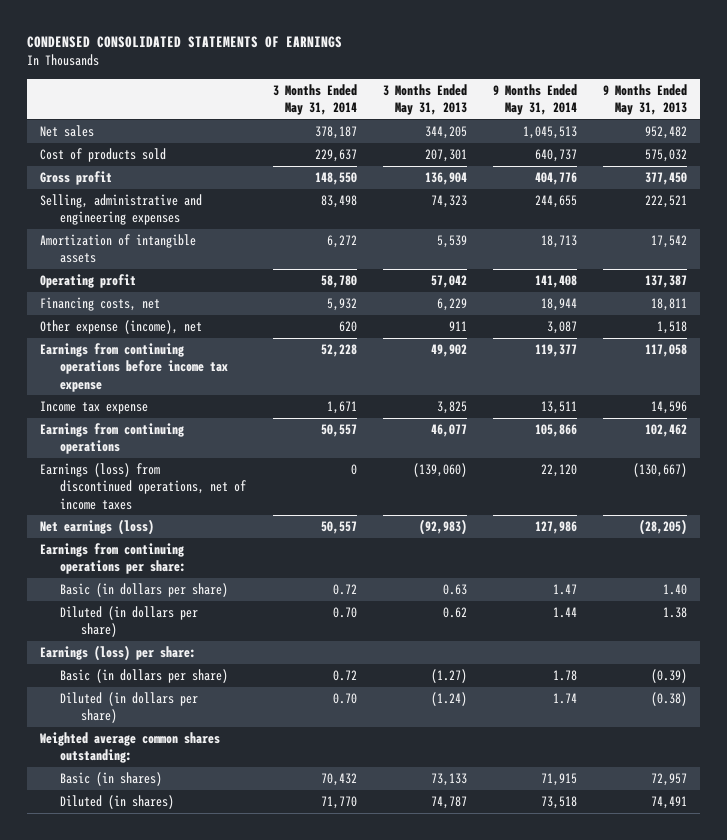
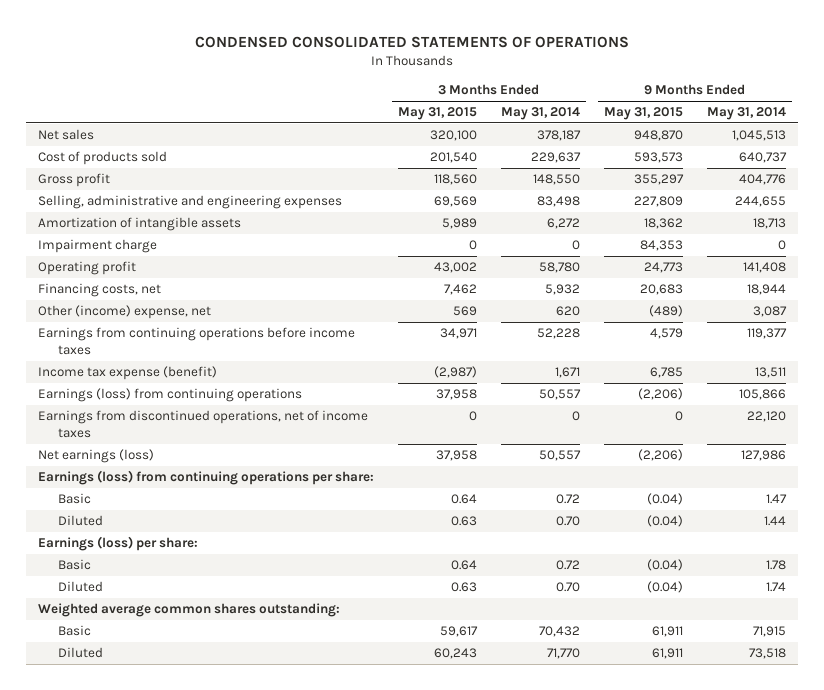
- CONDENSED CONSOLIDATED STATEMENTS OF EARNINGS
+ CONDENSED CONSOLIDATED STATEMENTS OF OPERATIONS
- | 3 Months Ended May 31, 2014 | 3 Months Ended May 31, 2013 | 9 Months Ended May 31, 2014 | 9 Months Ended May 31, 2013
+ | 3 Months Ended May 31, 2015 | 3 Months Ended May 31, 2014 | 9 Months Ended May 31, 2015 | 9 Months Ended May 31, 2014
+ Impairment charge | 0 | 0 | 84,353 | 0
- Other expense (income), net | 620 | 911 | 3,087 | 1,518
- Earnings from continuing operations before income tax expense | 52,228 | 49,902 | 119,377 | 117,058
- Income tax expense | 1,671 | 3,825 | 13,511 | 14,596
- Earnings from continuing operations | 50,557 | 46,077 | 105,866 | 102,462
- Earnings (loss) from discontinued operations, net of income taxes | 0 | (139,060) | 22,120 | (130,667)
+ Other (income) expense, net | 569 | 620 | (489) | 3,087
+ Earnings from continuing operations before income taxes | 34,971 | 52,228 | 4,579 | 119,377
+ Income tax expense (benefit) | (2,987) | 1,671 | 6,785 | 13,511
+ Earnings (loss) from continuing operations | 37,958 | 50,557 | (2,206) | 105,866
+ Earnings from discontinued operations, net of income taxes | 0 | 0 | 0 | 22,120
- Earnings from continuing operations per share:
- Basic (in dollars per share) | 0.72 | 0.63 | 1.47 | 1.40
- Diluted (in dollars per share) | 0.70 | 0.62 | 1.44 | 1.38
+ Earnings (loss) from continuing operations per share:
+ Basic | 0.64 | 0.72 | (0.04) | 1.47
+ Diluted | 0.63 | 0.70 | (0.04) | 1.44
- Basic (in dollars per share) | 0.72 | (1.27) | 1.78 | (0.39)
- Diluted (in dollars per share) | 0.70 | (1.24) | 1.74 | (0.38)
+ Basic | 0.64 | 0.72 | (0.04) | 1.78
+ Diluted | 0.63 | 0.70 | (0.04) | 1.74
- Basic (in shares) | 70,432 | 73,133 | 71,915 | 72,957
- Diluted (in shares) | 71,770 | 74,787 | 73,518 | 74,491
+ Basic | 59,617 | 70,432 | 61,911 | 71,915
+ Diluted | 60,243 | 71,770 | 61,911 | 73,518

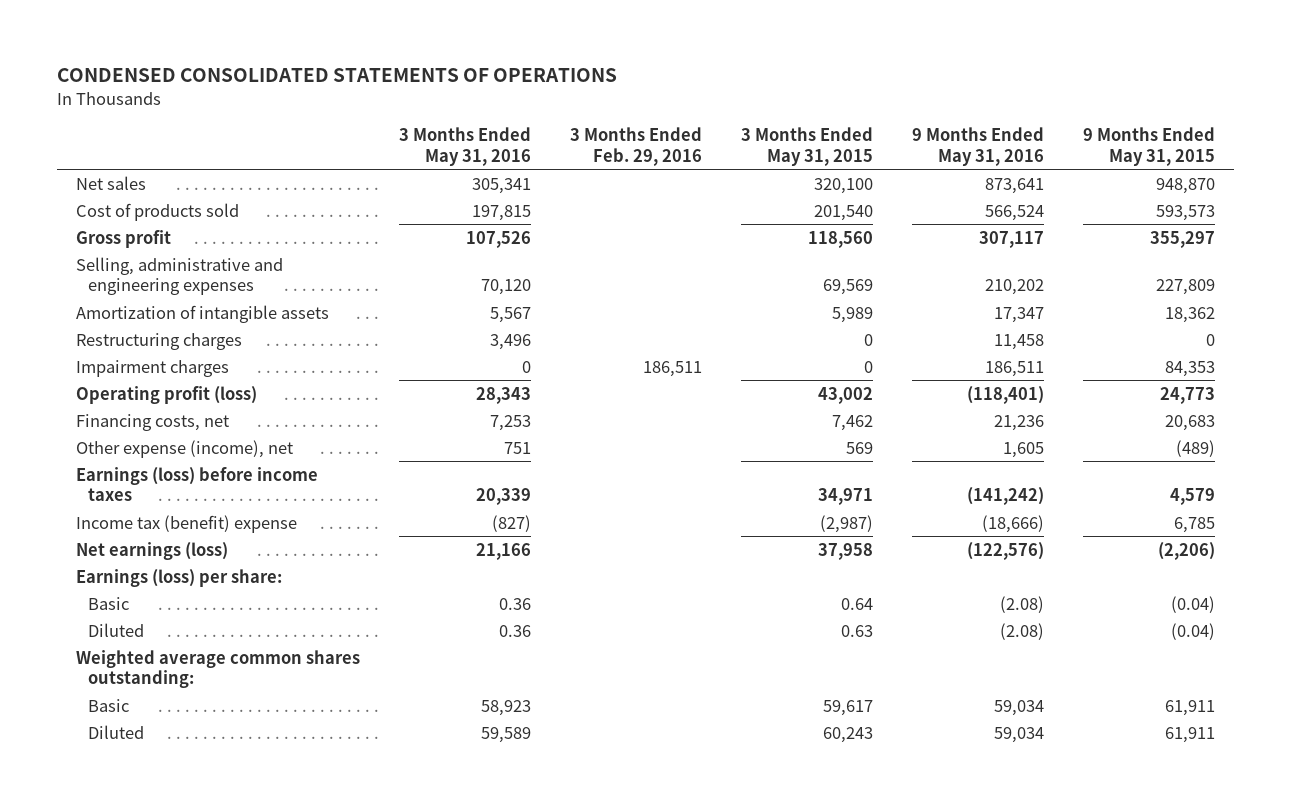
- | 3 Months Ended May 31, 2015 | 3 Months Ended May 31, 2014 | 9 Months Ended May 31, 2015 | 9 Months Ended May 31, 2014
+ | 3 Months Ended May 31, 2016 | 3 Months Ended Feb. 29, 2016 | 3 Months Ended May 31, 2015 | 9 Months Ended May 31, 2016 | 9 Months Ended May 31, 2015
- Impairment charge | 0 | 0 | 84,353 | 0
- Operating profit | 43,002 | 58,780 | 24,773 | 141,408
+ Restructuring charges | 3,496 | | 0 | 11,458 | 0
+ Impairment charges | 0 | 186,511 | 0 | 186,511 | 84,353
+ Operating profit (loss) | 28,343 | | 43,002 | (118,401) | 24,773
- Other (income) expense, net | 569 | 620 | (489) | 3,087
- Earnings from continuing operations before income taxes | 34,971 | 52,228 | 4,579 | 119,377
- Income tax expense (benefit) | (2,987) | 1,671 | 6,785 | 13,511
- Earnings (loss) from continuing operations | 37,958 | 50,557 | (2,206) | 105,866
- Earnings from discontinued operations, net of income taxes | 0 | 0 | 0 | 22,120
+ Other expense (income), net | 751 | | 569 | 1,605 | (489)
+ Earnings (loss) before income taxes | 20,339 | | 34,971 | (141,242) | 4,579
+ Income tax (benefit) expense | (827) | | (2,987) | (18,666) | 6,785
- Earnings (loss) from continuing operations per share:
- Basic | 0.64 | 0.72 | (0.04) | 1.47
- Diluted | 0.63 | 0.70 | (0.04) | 1.44

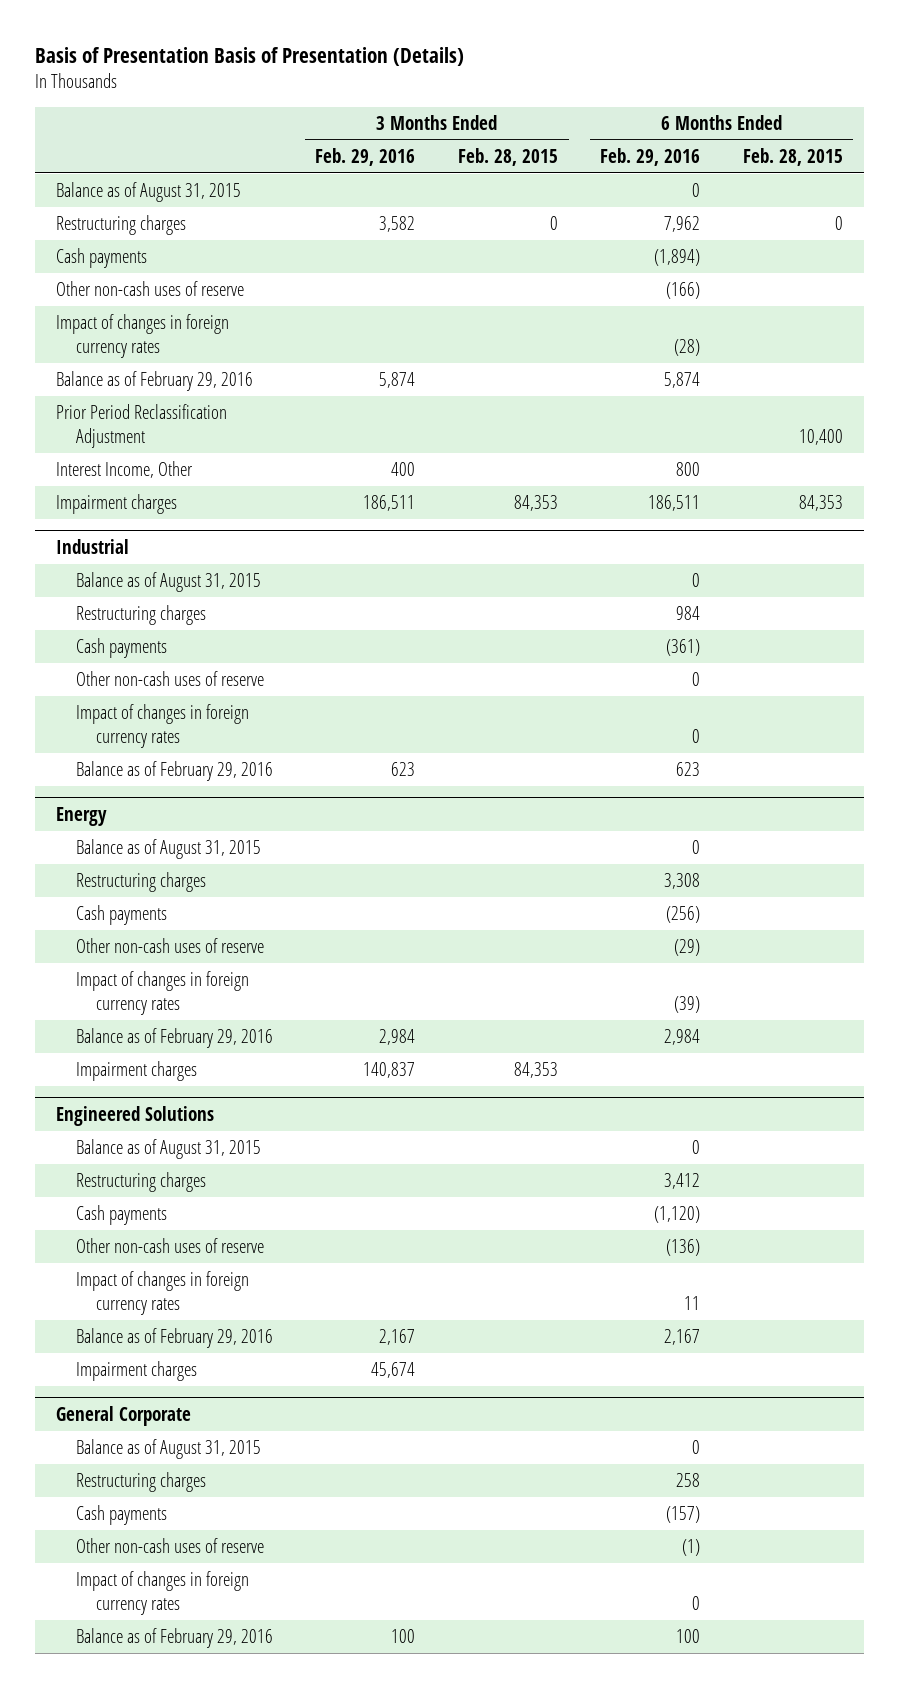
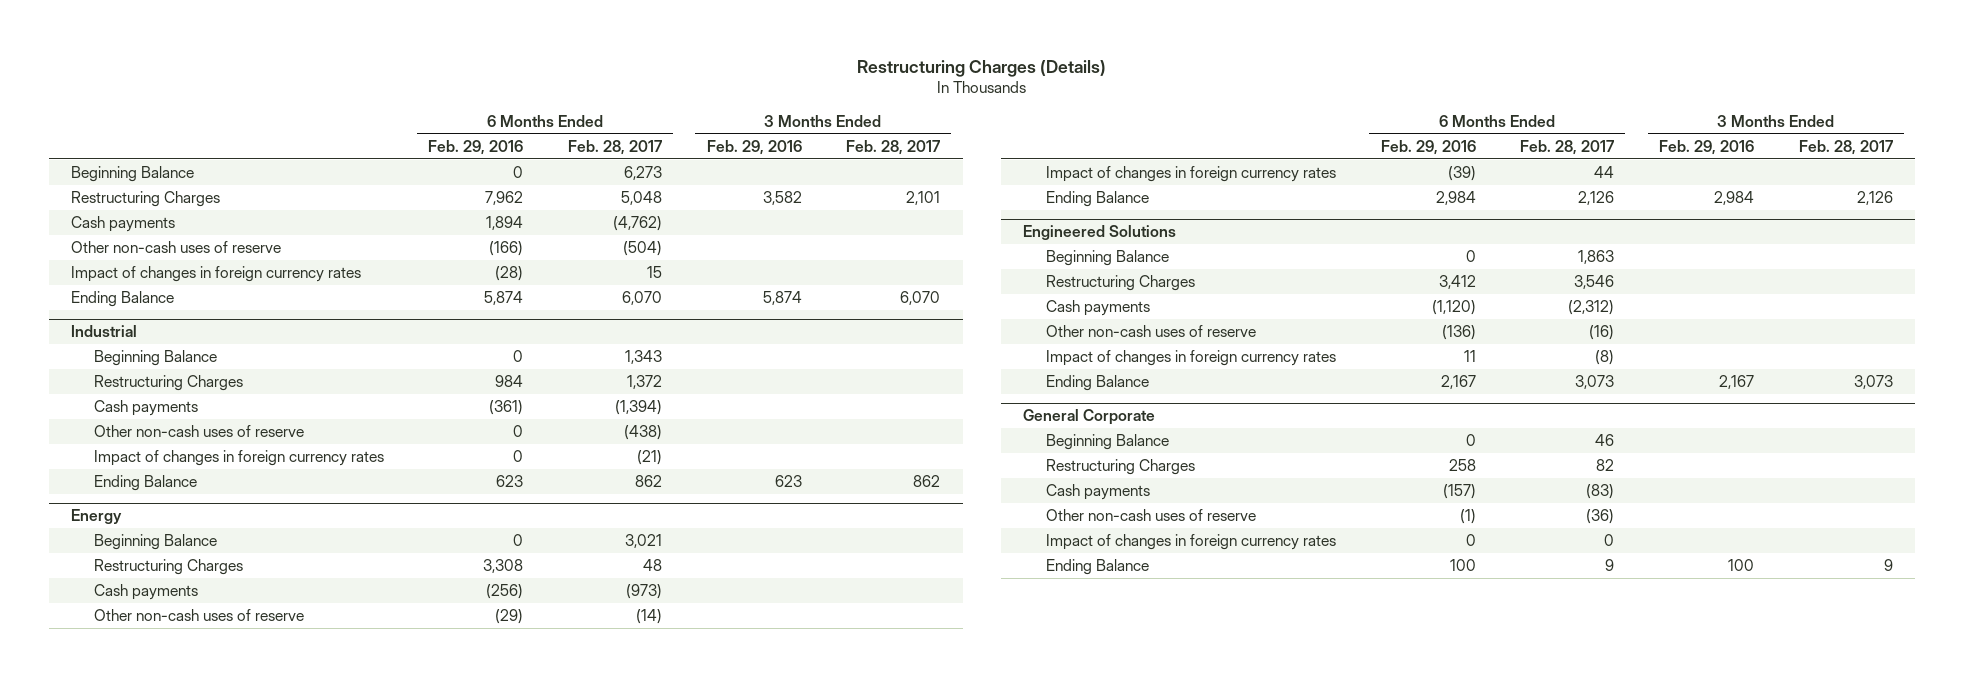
- Basis of Presentation Basis of Presentation (Details)
+ Restructuring Charges (Details)
- | 3 Months Ended Feb. 29, 2016 | 3 Months Ended Feb. 28, 2015 | 6 Months Ended Feb. 29, 2016 | 6 Months Ended Feb. 28, 2015
+ | 6 Months Ended Feb. 29, 2016 | 6 Months Ended Feb. 28, 2017 | 3 Months Ended Feb. 29, 2016 | 3 Months Ended Feb. 28, 2017
- Balance as of August 31, 2015 | | | 0 |
- Restructuring charges | 3,582 | 0 | 7,962 | 0
- Cash payments | | | (1,894) |
+ Beginning Balance | 0 | 6,273 | |
+ Restructuring Charges | 7,962 | 5,048 | 3,582 | 2,101
+ Cash payments | 1,894 | (4,762) | |
- Balance as of February 29, 2016 | 5,874 | | 5,874 |
- Prior Period Reclassification Adjustment | | | | 10,400
- Interest Income, Other | 400 | | 800 |
- Impairment charges | 186,511 | 84,353 | 186,511 | 84,353
+ Ending Balance | 5,874 | 6,070 | 5,874 | 6,070
@ Industrial
- Balance as of August 31, 2015 | | | 0 |
- Restructuring charges | | | 984 |
+ Beginning Balance | 0 | 1,343 | |
+ Restructuring Charges | 984 | 1,372 | |
- Balance as of February 29, 2016 | 623 | | 623 |
+ Ending Balance | 623 | 862 | 623 | 862
@ Energy
- Balance as of August 31, 2015 | | | 0 |
- Restructuring charges | | | 3,308 |
+ Beginning Balance | 0 | 3,021 | |
+ Restructuring Charges | 3,308 | 48 | |
- Balance as of February 29, 2016 | 2,984 | | 2,984 |
- Impairment charges | 140,837 | 84,353 | |
+ Ending Balance | 2,984 | 2,126 | 2,984 | 2,126
@ Engineered Solutions
- Balance as of August 31, 2015 | | | 0 |
- Restructuring charges | | | 3,412 |
+ Beginning Balance | 0 | 1,863 | |
+ Restructuring Charges | 3,412 | 3,546 | |
- Balance as of February 29, 2016 | 2,167 | | 2,167 |
- Impairment charges | 45,674 | | |
+ Ending Balance | 2,167 | 3,073 | 2,167 | 3,073
@ General Corporate
- Balance as of August 31, 2015 | | | 0 |
- Restructuring charges | | | 258 |
+ Beginning Balance | 0 | 46 | |
+ Restructuring Charges | 258 | 82 | |
- Balance as of February 29, 2016 | 100 | | 100 |
+ Ending Balance | 100 | 9 | 100 | 9

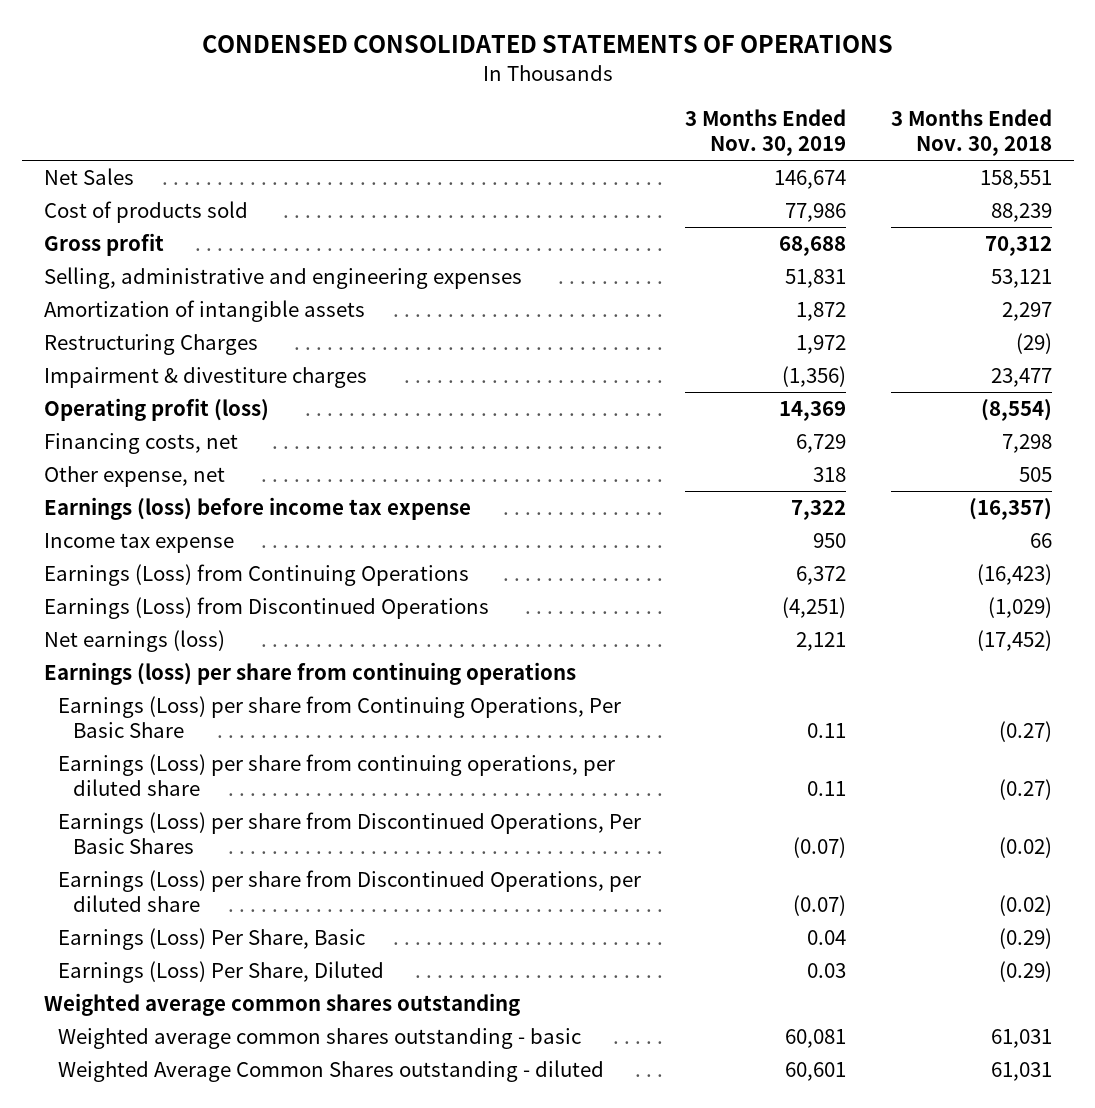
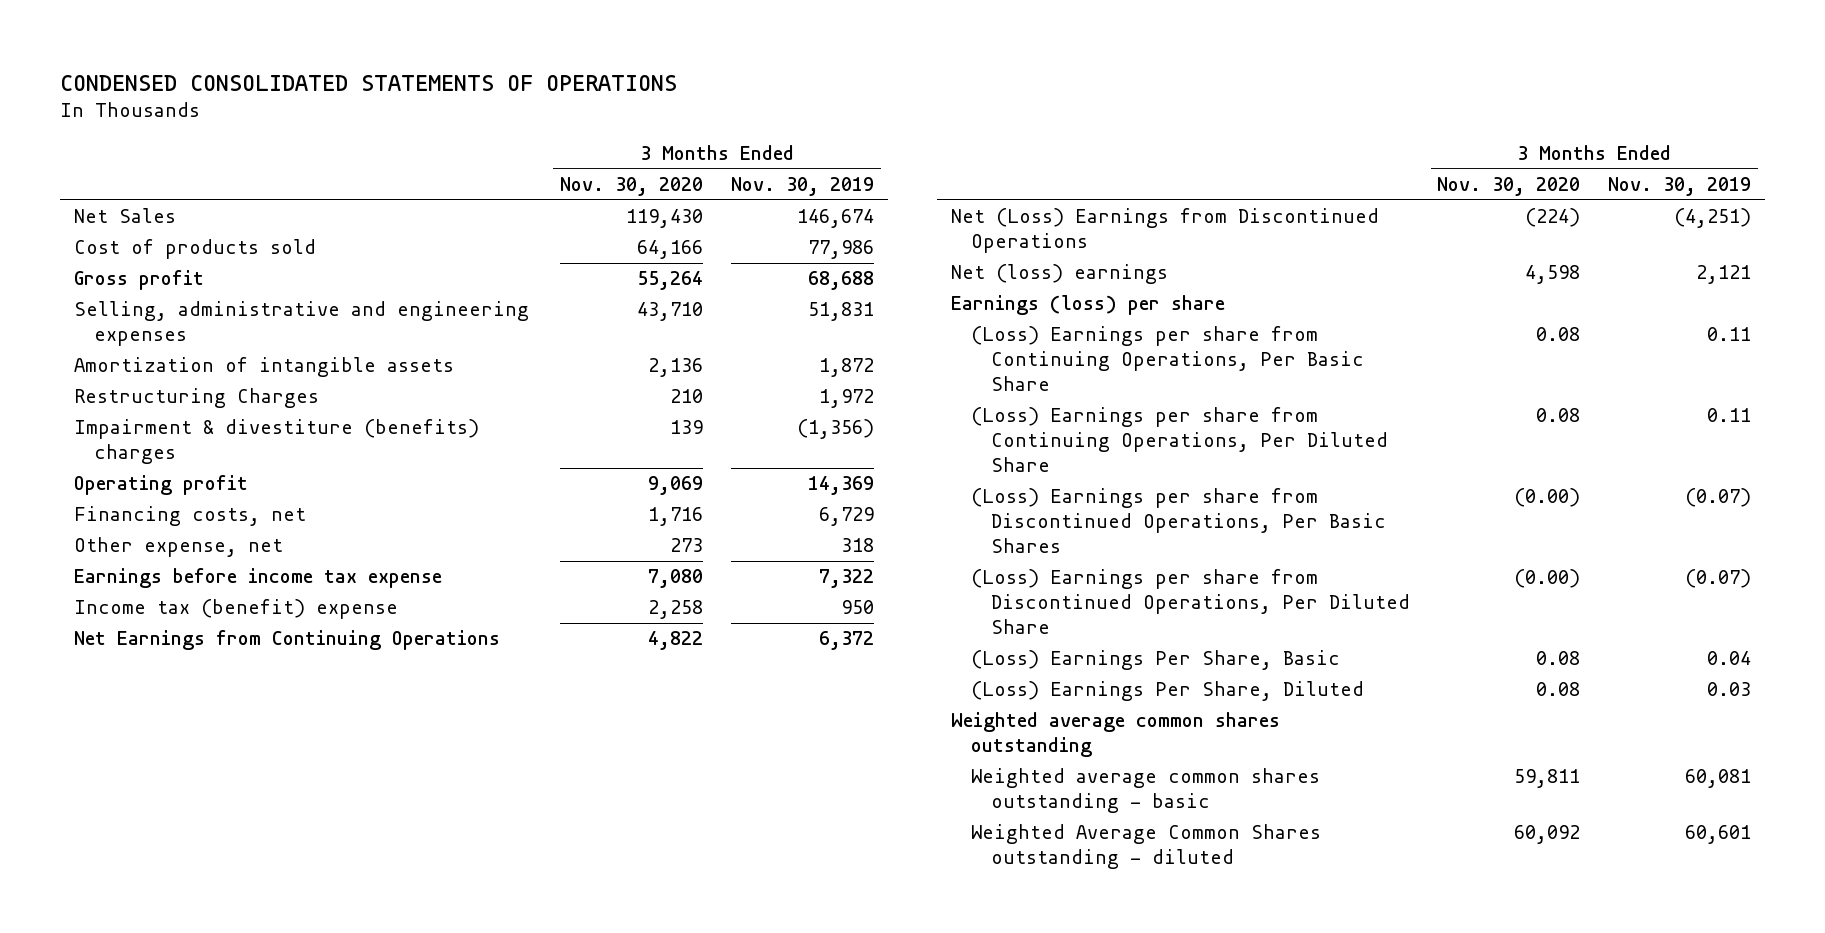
- | 3 Months Ended Nov. 30, 2019 | 3 Months Ended Nov. 30, 2018
+ | 3 Months Ended Nov. 30, 2020 | 3 Months Ended Nov. 30, 2019
- Impairment & divestiture charges | (1,356) | 23,477
- Operating profit (loss) | 14,369 | (8,554)
+ Impairment & divestiture (benefits) charges | 139 | (1,356)
+ Operating profit | 9,069 | 14,369
- Earnings (loss) before income tax expense | 7,322 | (16,357)
- Income tax expense | 950 | 66
- Earnings (Loss) from Continuing Operations | 6,372 | (16,423)
- Earnings (Loss) from Discontinued Operations | (4,251) | (1,029)
- Net earnings (loss) | 2,121 | (17,452)
- Earnings (loss) per share from continuing operations
- Earnings (Loss) per share from Continuing Operations, Per Basic Share | 0.11 | (0.27)
- Earnings (Loss) per share from continuing operations, per diluted share | 0.11 | (0.27)
- Earnings (Loss) per share from Discontinued Operations, Per Basic Shares | (0.07) | (0.02)
- Earnings (Loss) per share from Discontinued Operations, per diluted share | (0.07) | (0.02)
- Earnings (Loss) Per Share, Basic | 0.04 | (0.29)
- Earnings (Loss) Per Share, Diluted | 0.03 | (0.29)
+ Earnings before income tax expense | 7,080 | 7,322
+ Income tax (benefit) expense | 2,258 | 950
+ Net Earnings from Continuing Operations | 4,822 | 6,372
+ Net (Loss) Earnings from Discontinued Operations | (224) | (4,251)
+ Net (loss) earnings | 4,598 | 2,121
+ Earnings (loss) per share
+ (Loss) Earnings per share from Continuing Operations, Per Basic Share | 0.08 | 0.11
+ (Loss) Earnings per share from Continuing Operations, Per Diluted Share | 0.08 | 0.11
+ (Loss) Earnings per share from Discontinued Operations, Per Basic Shares | (0.00) | (0.07)
+ (Loss) Earnings per share from Discontinued Operations, Per Diluted Share | (0.00) | (0.07)
+ (Loss) Earnings Per Share, Basic | 0.08 | 0.04
+ (Loss) Earnings Per Share, Diluted | 0.08 | 0.03

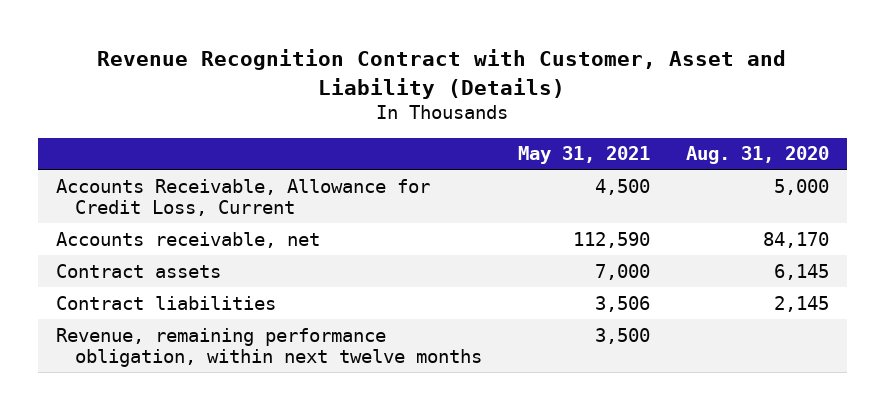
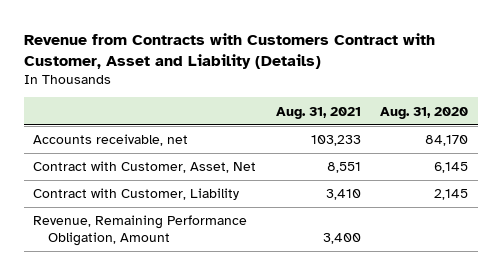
- Revenue Recognition Contract with Customer, Asset and Liability (Details)
+ Revenue from Contracts with Customers Contract with Customer, Asset and Liability (Details)
- | May 31, 2021 | Aug. 31, 2020
+ | Aug. 31, 2021 | Aug. 31, 2020
- Accounts Receivable, Allowance for Credit Loss, Current | 4,500 | 5,000
- Contract assets | 7,000 | 6,145
- Contract liabilities | 3,506 | 2,145
- Revenue, remaining performance obligation, within next twelve months | 3,500 |
+ Contract with Customer, Asset, Net | 8,551 | 6,145
+ Contract with Customer, Liability | 3,410 | 2,145
+ Revenue, Remaining Performance Obligation, Amount | 3,400 |

